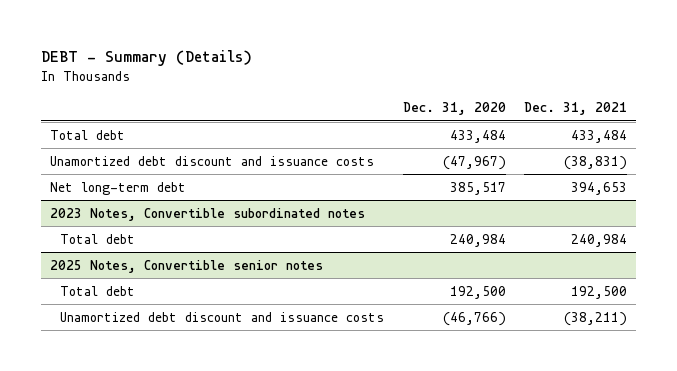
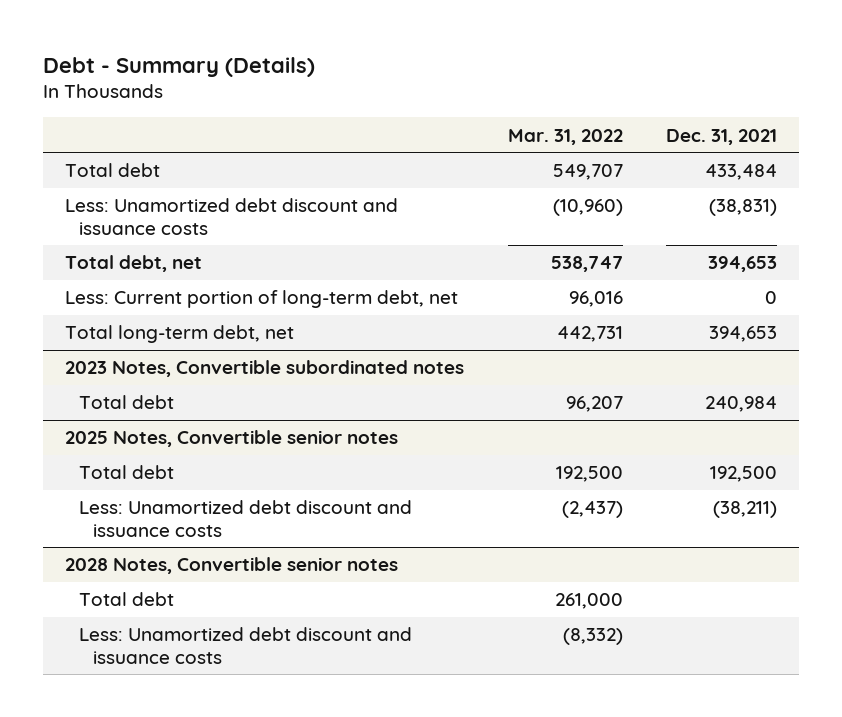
- DEBT - Summary (Details)
+ Debt - Summary (Details)
- | Dec. 31, 2020 | Dec. 31, 2021
+ | Mar. 31, 2022 | Dec. 31, 2021
- Unamortized debt discount and issuance costs | (47,967) | (38,831)
- Net long-term debt | 385,517 | 394,653
+ Less: Unamortized debt discount and issuance costs | (10,960) | (38,831)
+ Total debt, net | 538,747 | 394,653
+ Less: Current portion of long-term debt, net | 96,016 | 0
+ Total long-term debt, net | 442,731 | 394,653
@ 2025 Notes, Convertible senior notes
- Unamortized debt discount and issuance costs | (46,766) | (38,211)
+ Less: Unamortized debt discount and issuance costs | (2,437) | (38,211)
+ 2028 Notes, Convertible senior notes
+ Total debt | 261,000 |
+ Less: Unamortized debt discount and issuance costs | (8,332) |

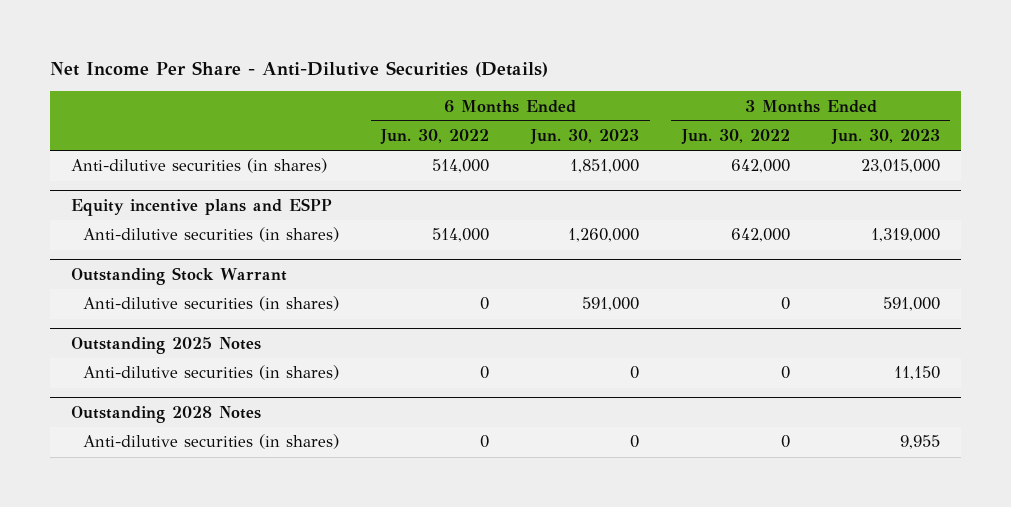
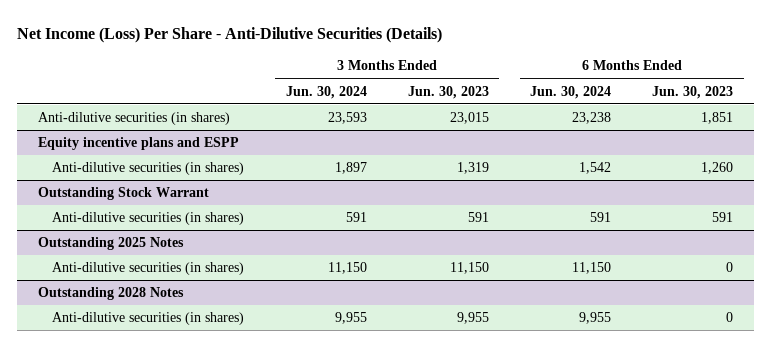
- Net Income Per Share - Anti-Dilutive Securities (Details)
+ Net Income (Loss) Per Share - Anti-Dilutive Securities (Details)
- | 6 Months Ended Jun. 30, 2022 | 6 Months Ended Jun. 30, 2023 | 3 Months Ended Jun. 30, 2022 | 3 Months Ended Jun. 30, 2023
+ | 3 Months Ended Jun. 30, 2024 | 3 Months Ended Jun. 30, 2023 | 6 Months Ended Jun. 30, 2024 | 6 Months Ended Jun. 30, 2023
- Anti-dilutive securities (in shares) | 514,000 | 1,851,000 | 642,000 | 23,015,000
+ Anti-dilutive securities (in shares) | 23,593 | 23,015 | 23,238 | 1,851
@ Equity incentive plans and ESPP
- Anti-dilutive securities (in shares) | 514,000 | 1,260,000 | 642,000 | 1,319,000
+ Anti-dilutive securities (in shares) | 1,897 | 1,319 | 1,542 | 1,260
@ Outstanding Stock Warrant
- Anti-dilutive securities (in shares) | 0 | 591,000 | 0 | 591,000
+ Anti-dilutive securities (in shares) | 591 | 591 | 591 | 591

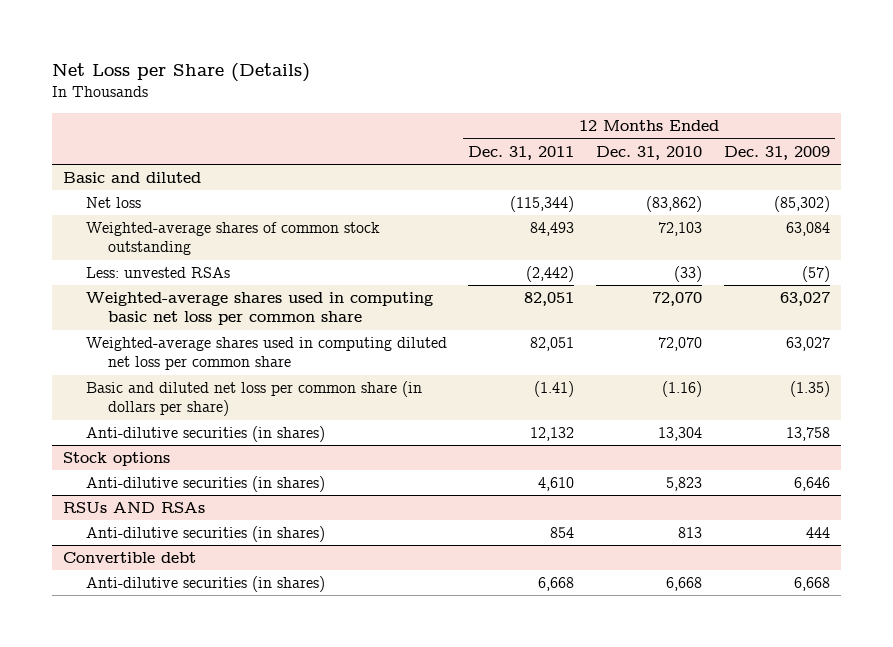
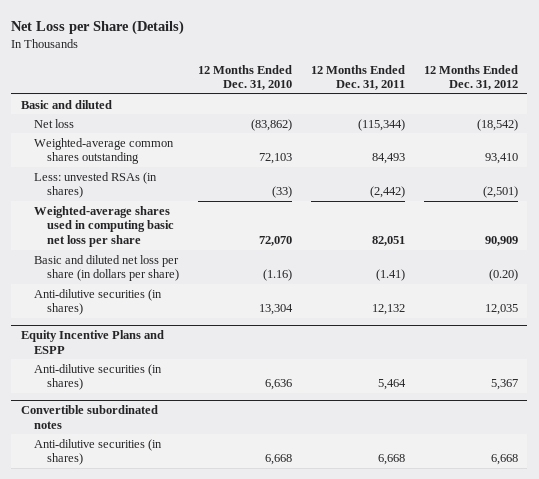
- | 12 Months Ended Dec. 31, 2011 | 12 Months Ended Dec. 31, 2010 | 12 Months Ended Dec. 31, 2009
+ | 12 Months Ended Dec. 31, 2010 | 12 Months Ended Dec. 31, 2011 | 12 Months Ended Dec. 31, 2012
- Weighted-average shares of common stock outstanding | 84,493 | 72,103 | 63,084
- Less: unvested RSAs | (2,442) | (33) | (57)
- Weighted-average shares used in computing basic net loss per common share | 82,051 | 72,070 | 63,027
- Weighted-average shares used in computing diluted net loss per common share | 82,051 | 72,070 | 63,027
- Basic and diluted net loss per common share (in dollars per share) | (1.41) | (1.16) | (1.35)
+ Weighted-average common shares outstanding | 72,103 | 84,493 | 93,410
+ Less: unvested RSAs (in shares) | (33) | (2,442) | (2,501)
+ Weighted-average shares used in computing basic net loss per share | 72,070 | 82,051 | 90,909
+ Basic and diluted net loss per share (in dollars per share) | (1.16) | (1.41) | (0.20)
- Stock options
- Anti-dilutive securities (in shares) | 4,610 | 5,823 | 6,646
- RSUs AND RSAs
- Anti-dilutive securities (in shares) | 854 | 813 | 444
- Convertible debt
+ Equity Incentive Plans and ESPP
+ Anti-dilutive securities (in shares) | 6,636 | 5,464 | 5,367
+ Convertible subordinated notes

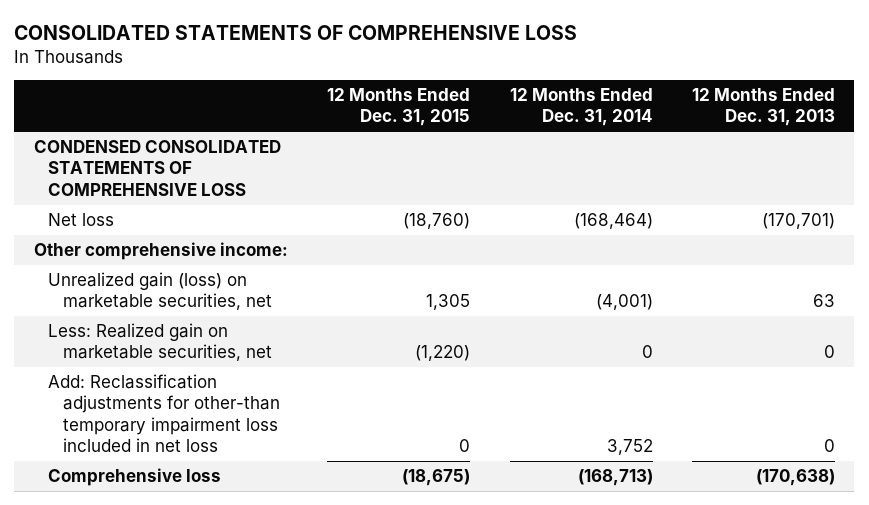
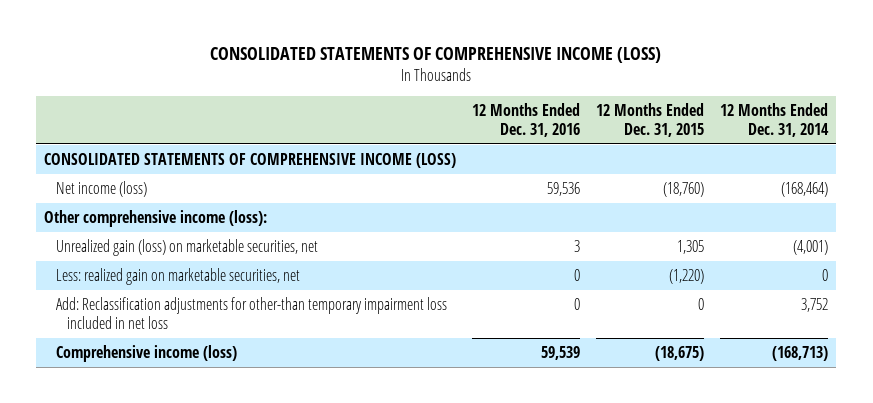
- CONSOLIDATED STATEMENTS OF COMPREHENSIVE LOSS
+ CONSOLIDATED STATEMENTS OF COMPREHENSIVE INCOME (LOSS)
- | 12 Months Ended Dec. 31, 2015 | 12 Months Ended Dec. 31, 2014 | 12 Months Ended Dec. 31, 2013
+ | 12 Months Ended Dec. 31, 2016 | 12 Months Ended Dec. 31, 2015 | 12 Months Ended Dec. 31, 2014
- CONDENSED CONSOLIDATED STATEMENTS OF COMPREHENSIVE LOSS
- Net loss | (18,760) | (168,464) | (170,701)
- Other comprehensive income:
+ CONSOLIDATED STATEMENTS OF COMPREHENSIVE INCOME (LOSS)
+ Net income (loss) | 59,536 | (18,760) | (168,464)
+ Other comprehensive income (loss):
- Less: Realized gain on marketable securities, net | (1,220) | 0 | 0
+ Less: realized gain on marketable securities, net | 0 | (1,220) | 0
- Comprehensive loss | (18,675) | (168,713) | (170,638)
+ Comprehensive income (loss) | 59,539 | (18,675) | (168,713)

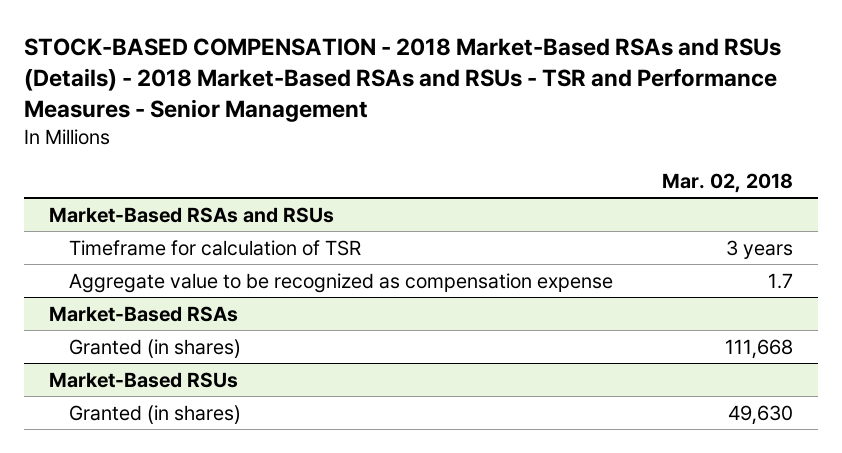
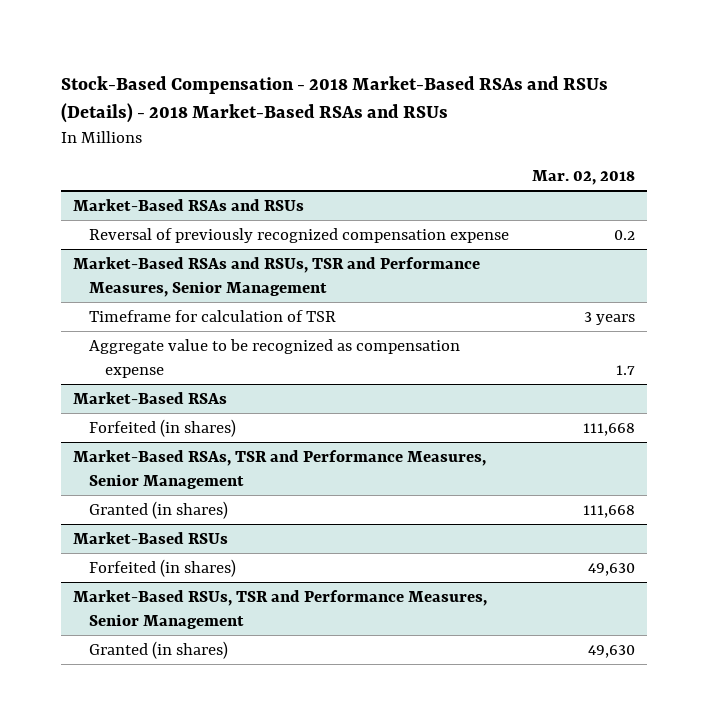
- STOCK-BASED COMPENSATION - 2018 Market-Based RSAs and RSUs (Details) - 2018 Market-Based RSAs and RSUs - TSR and Performance Measures - Senior Management
+ Stock-Based Compensation - 2018 Market-Based RSAs and RSUs (Details) - 2018 Market-Based RSAs and RSUs
@ Market-Based RSAs and RSUs
+ Reversal of previously recognized compensation expense | 0.2
+ Market-Based RSAs and RSUs, TSR and Performance Measures, Senior Management
@ Market-Based RSAs
+ Forfeited (in shares) | 111,668
+ Market-Based RSAs, TSR and Performance Measures, Senior Management
@ Market-Based RSUs
+ Forfeited (in shares) | 49,630
+ Market-Based RSUs, TSR and Performance Measures, Senior Management

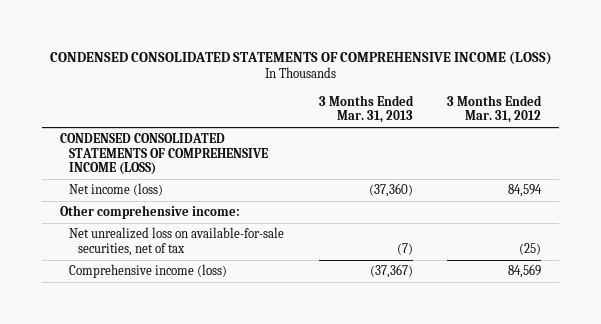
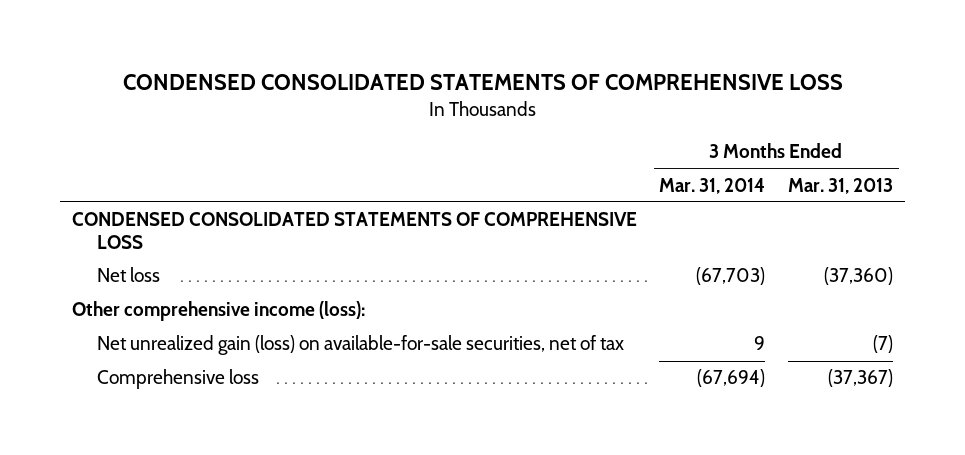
- CONDENSED CONSOLIDATED STATEMENTS OF COMPREHENSIVE INCOME (LOSS)
+ CONDENSED CONSOLIDATED STATEMENTS OF COMPREHENSIVE LOSS
- | 3 Months Ended Mar. 31, 2013 | 3 Months Ended Mar. 31, 2012
+ | 3 Months Ended Mar. 31, 2014 | 3 Months Ended Mar. 31, 2013
- CONDENSED CONSOLIDATED STATEMENTS OF COMPREHENSIVE INCOME (LOSS)
- Net income (loss) | (37,360) | 84,594
- Other comprehensive income:
- Net unrealized loss on available-for-sale securities, net of tax | (7) | (25)
- Comprehensive income (loss) | (37,367) | 84,569
+ CONDENSED CONSOLIDATED STATEMENTS OF COMPREHENSIVE LOSS
+ Net loss | (67,703) | (37,360)
+ Other comprehensive income (loss):
+ Net unrealized gain (loss) on available-for-sale securities, net of tax | 9 | (7)
+ Comprehensive loss | (67,694) | (37,367)

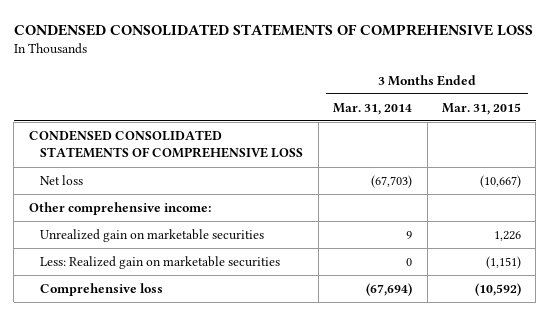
- | 3 Months Ended Mar. 31, 2014 | 3 Months Ended Mar. 31, 2013
+ | 3 Months Ended Mar. 31, 2014 | 3 Months Ended Mar. 31, 2015
- Other comprehensive income (loss):
- Net unrealized gain (loss) on available-for-sale securities, net of tax | 9 | (7)
+ Other comprehensive income:
+ Unrealized gain on marketable securities | 9 | 1,226
+ Less: Realized gain on marketable securities | 0 | (1,151)

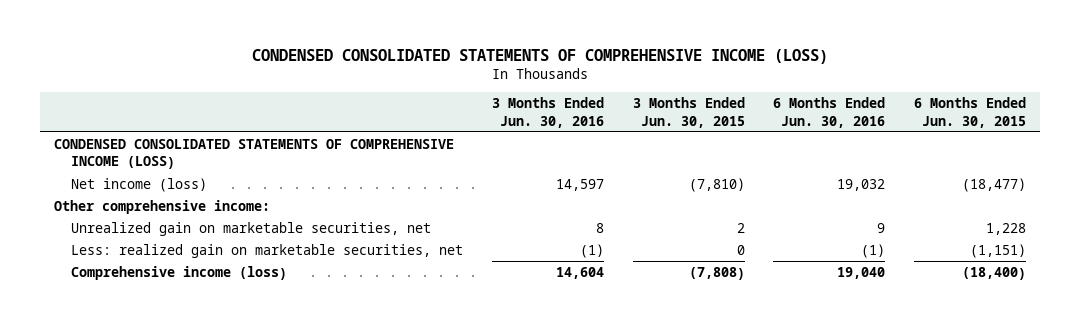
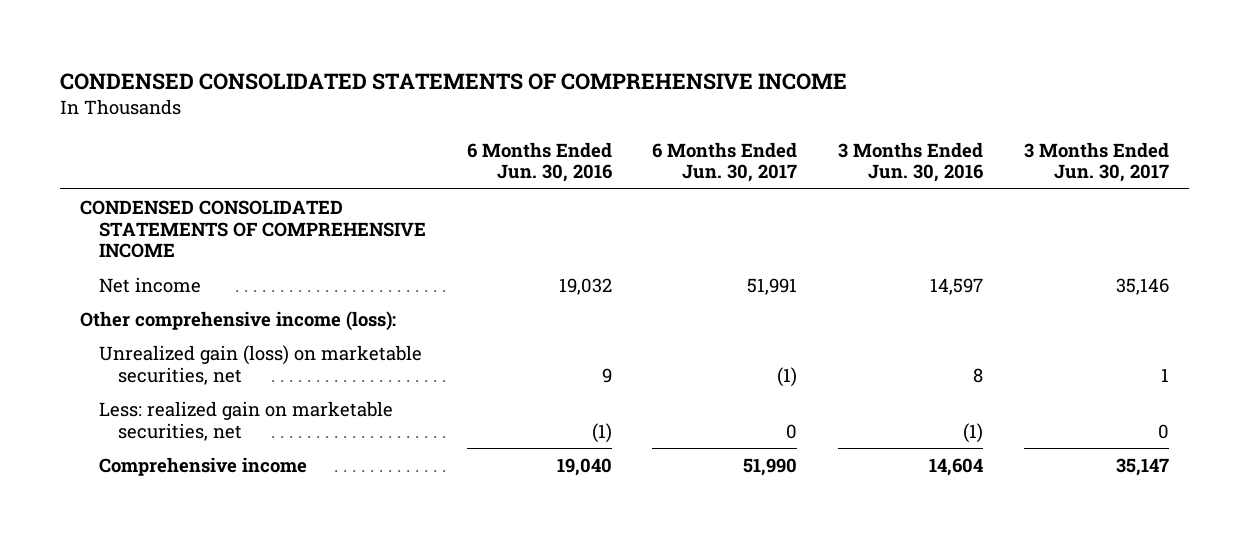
- CONDENSED CONSOLIDATED STATEMENTS OF COMPREHENSIVE INCOME (LOSS)
+ CONDENSED CONSOLIDATED STATEMENTS OF COMPREHENSIVE INCOME
- | 3 Months Ended Jun. 30, 2016 | 3 Months Ended Jun. 30, 2015 | 6 Months Ended Jun. 30, 2016 | 6 Months Ended Jun. 30, 2015
+ | 6 Months Ended Jun. 30, 2016 | 6 Months Ended Jun. 30, 2017 | 3 Months Ended Jun. 30, 2016 | 3 Months Ended Jun. 30, 2017
- CONDENSED CONSOLIDATED STATEMENTS OF COMPREHENSIVE INCOME (LOSS)
- Net income (loss) | 14,597 | (7,810) | 19,032 | (18,477)
- Other comprehensive income:
- Unrealized gain on marketable securities, net | 8 | 2 | 9 | 1,228
+ CONDENSED CONSOLIDATED STATEMENTS OF COMPREHENSIVE INCOME
+ Net income | 19,032 | 51,991 | 14,597 | 35,146
+ Other comprehensive income (loss):
+ Unrealized gain (loss) on marketable securities, net | 9 | (1) | 8 | 1
- Comprehensive income (loss) | 14,604 | (7,808) | 19,040 | (18,400)
+ Comprehensive income | 19,040 | 51,990 | 14,604 | 35,147

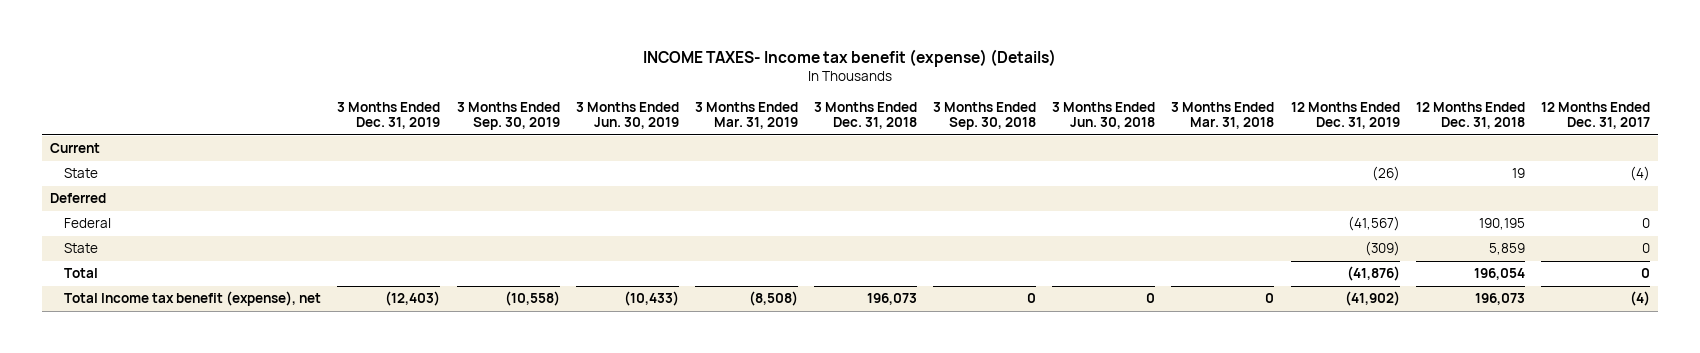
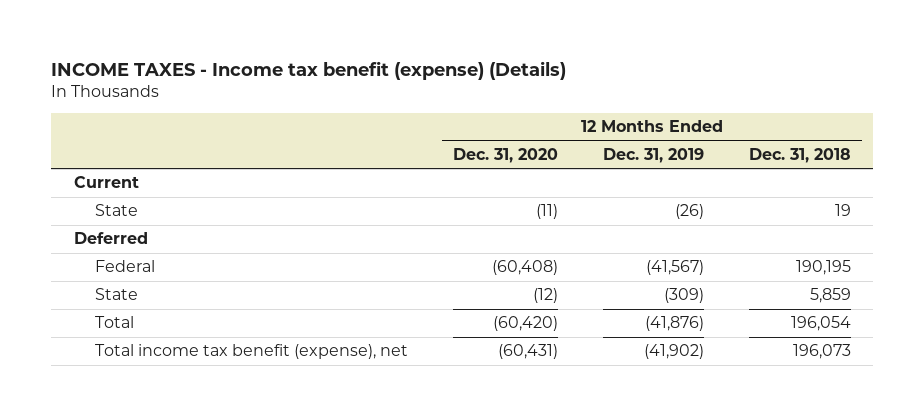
- INCOME TAXES- Income tax benefit (expense) (Details)
+ INCOME TAXES - Income tax benefit (expense) (Details)
- | 3 Months Ended Dec. 31, 2019 | 3 Months Ended Sep. 30, 2019 | 3 Months Ended Jun. 30, 2019 | 3 Months Ended Mar. 31, 2019 | 3 Months Ended Dec. 31, 2018 | 3 Months Ended Sep. 30, 2018 | 3 Months Ended Jun. 30, 2018 | 3 Months Ended Mar. 31, 2018 | 12 Months Ended Dec. 31, 2019 | 12 Months Ended Dec. 31, 2018 | 12 Months Ended Dec. 31, 2017
+ | 12 Months Ended Dec. 31, 2020 | 12 Months Ended Dec. 31, 2019 | 12 Months Ended Dec. 31, 2018
- Total Income tax benefit (expense), net | (12,403) | (10,558) | (10,433) | (8,508) | 196,073 | 0 | 0 | 0 | (41,902) | 196,073 | (4)
+ Total income tax benefit (expense), net | (60,431) | (41,902) | 196,073

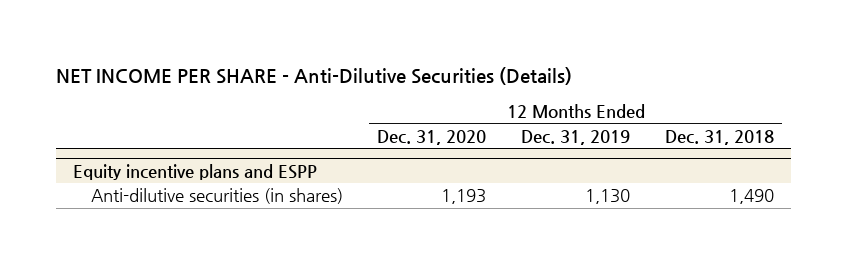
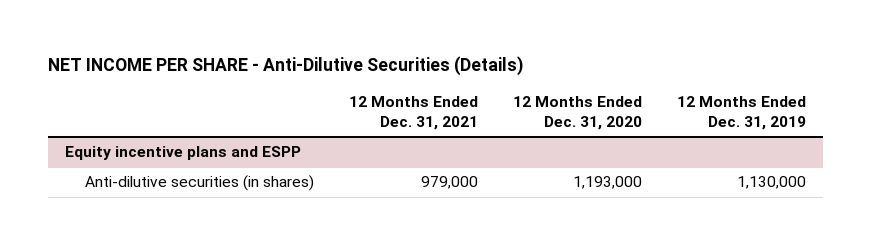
- | 12 Months Ended Dec. 31, 2020 | 12 Months Ended Dec. 31, 2019 | 12 Months Ended Dec. 31, 2018
+ | 12 Months Ended Dec. 31, 2021 | 12 Months Ended Dec. 31, 2020 | 12 Months Ended Dec. 31, 2019
@ Equity incentive plans and ESPP
- Anti-dilutive securities (in shares) | 1,193 | 1,130 | 1,490
+ Anti-dilutive securities (in shares) | 979,000 | 1,193,000 | 1,130,000

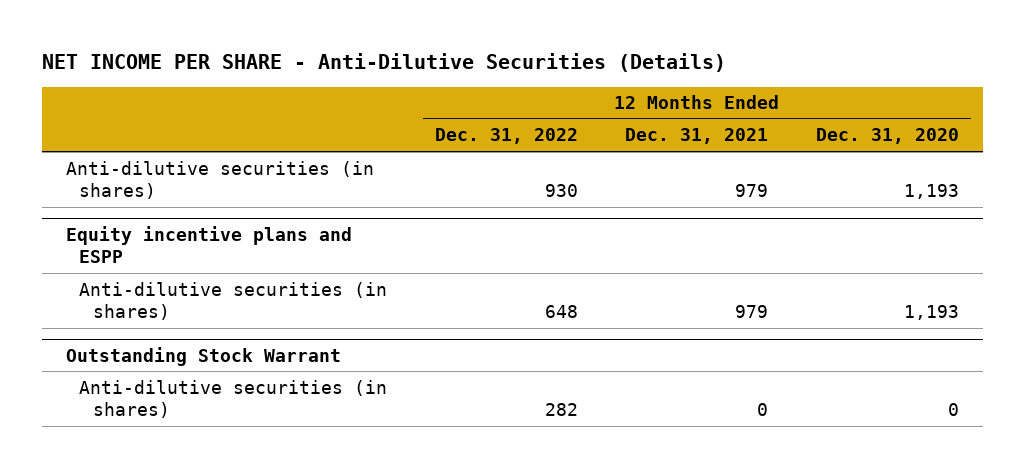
- | 12 Months Ended Dec. 31, 2021 | 12 Months Ended Dec. 31, 2020 | 12 Months Ended Dec. 31, 2019
+ | 12 Months Ended Dec. 31, 2022 | 12 Months Ended Dec. 31, 2021 | 12 Months Ended Dec. 31, 2020
+ Anti-dilutive securities (in shares) | 930 | 979 | 1,193
@ Equity incentive plans and ESPP
- Anti-dilutive securities (in shares) | 979,000 | 1,193,000 | 1,130,000
+ Anti-dilutive securities (in shares) | 648 | 979 | 1,193
+ Outstanding Stock Warrant
+ Anti-dilutive securities (in shares) | 282 | 0 | 0

